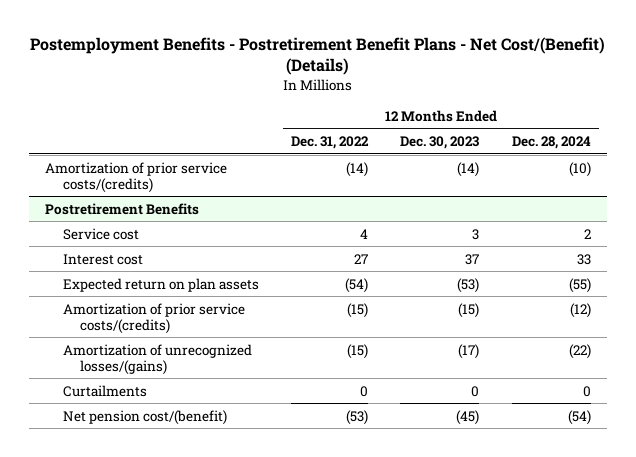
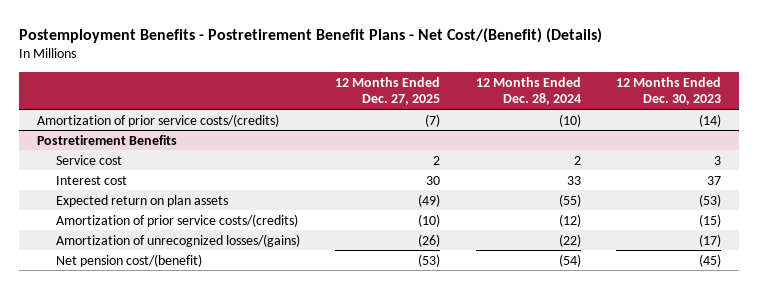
- | 12 Months Ended Dec. 31, 2022 | 12 Months Ended Dec. 30, 2023 | 12 Months Ended Dec. 28, 2024
+ | 12 Months Ended Dec. 27, 2025 | 12 Months Ended Dec. 28, 2024 | 12 Months Ended Dec. 30, 2023
@ Postretirement Benefits
- Curtailments | 0 | 0 | 0

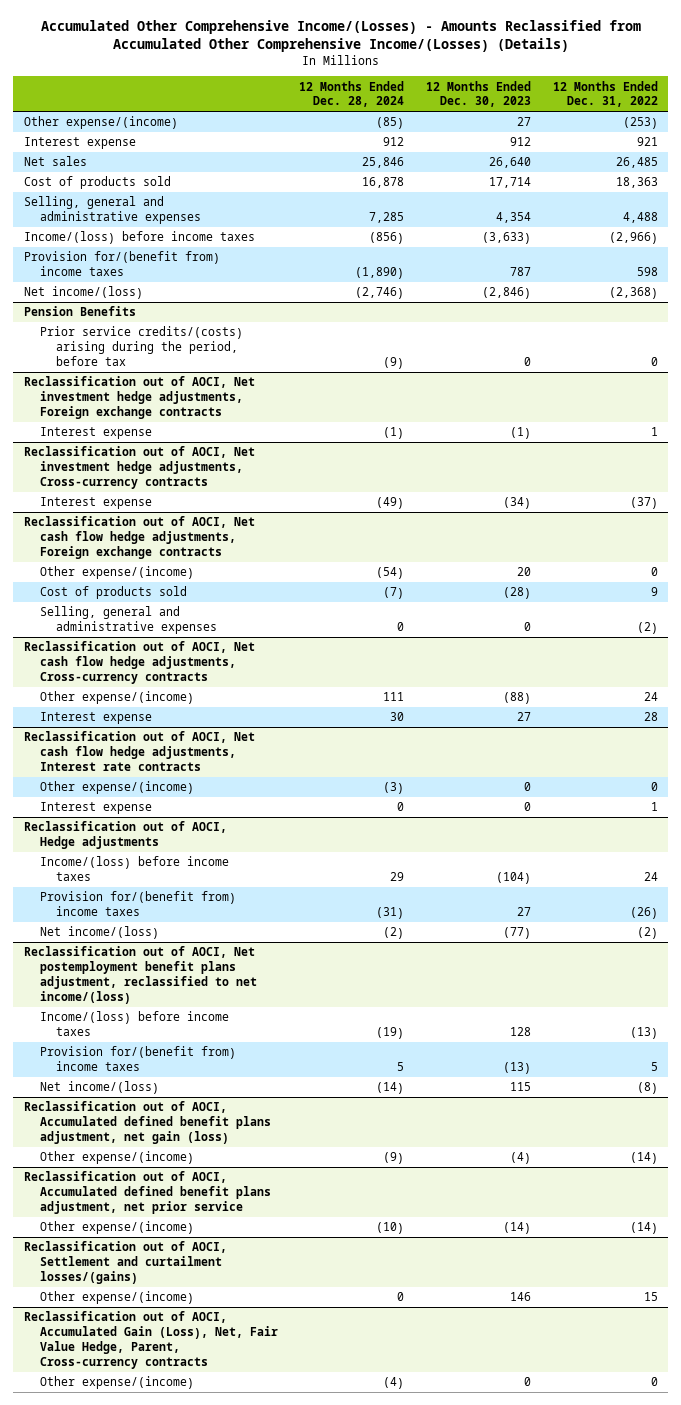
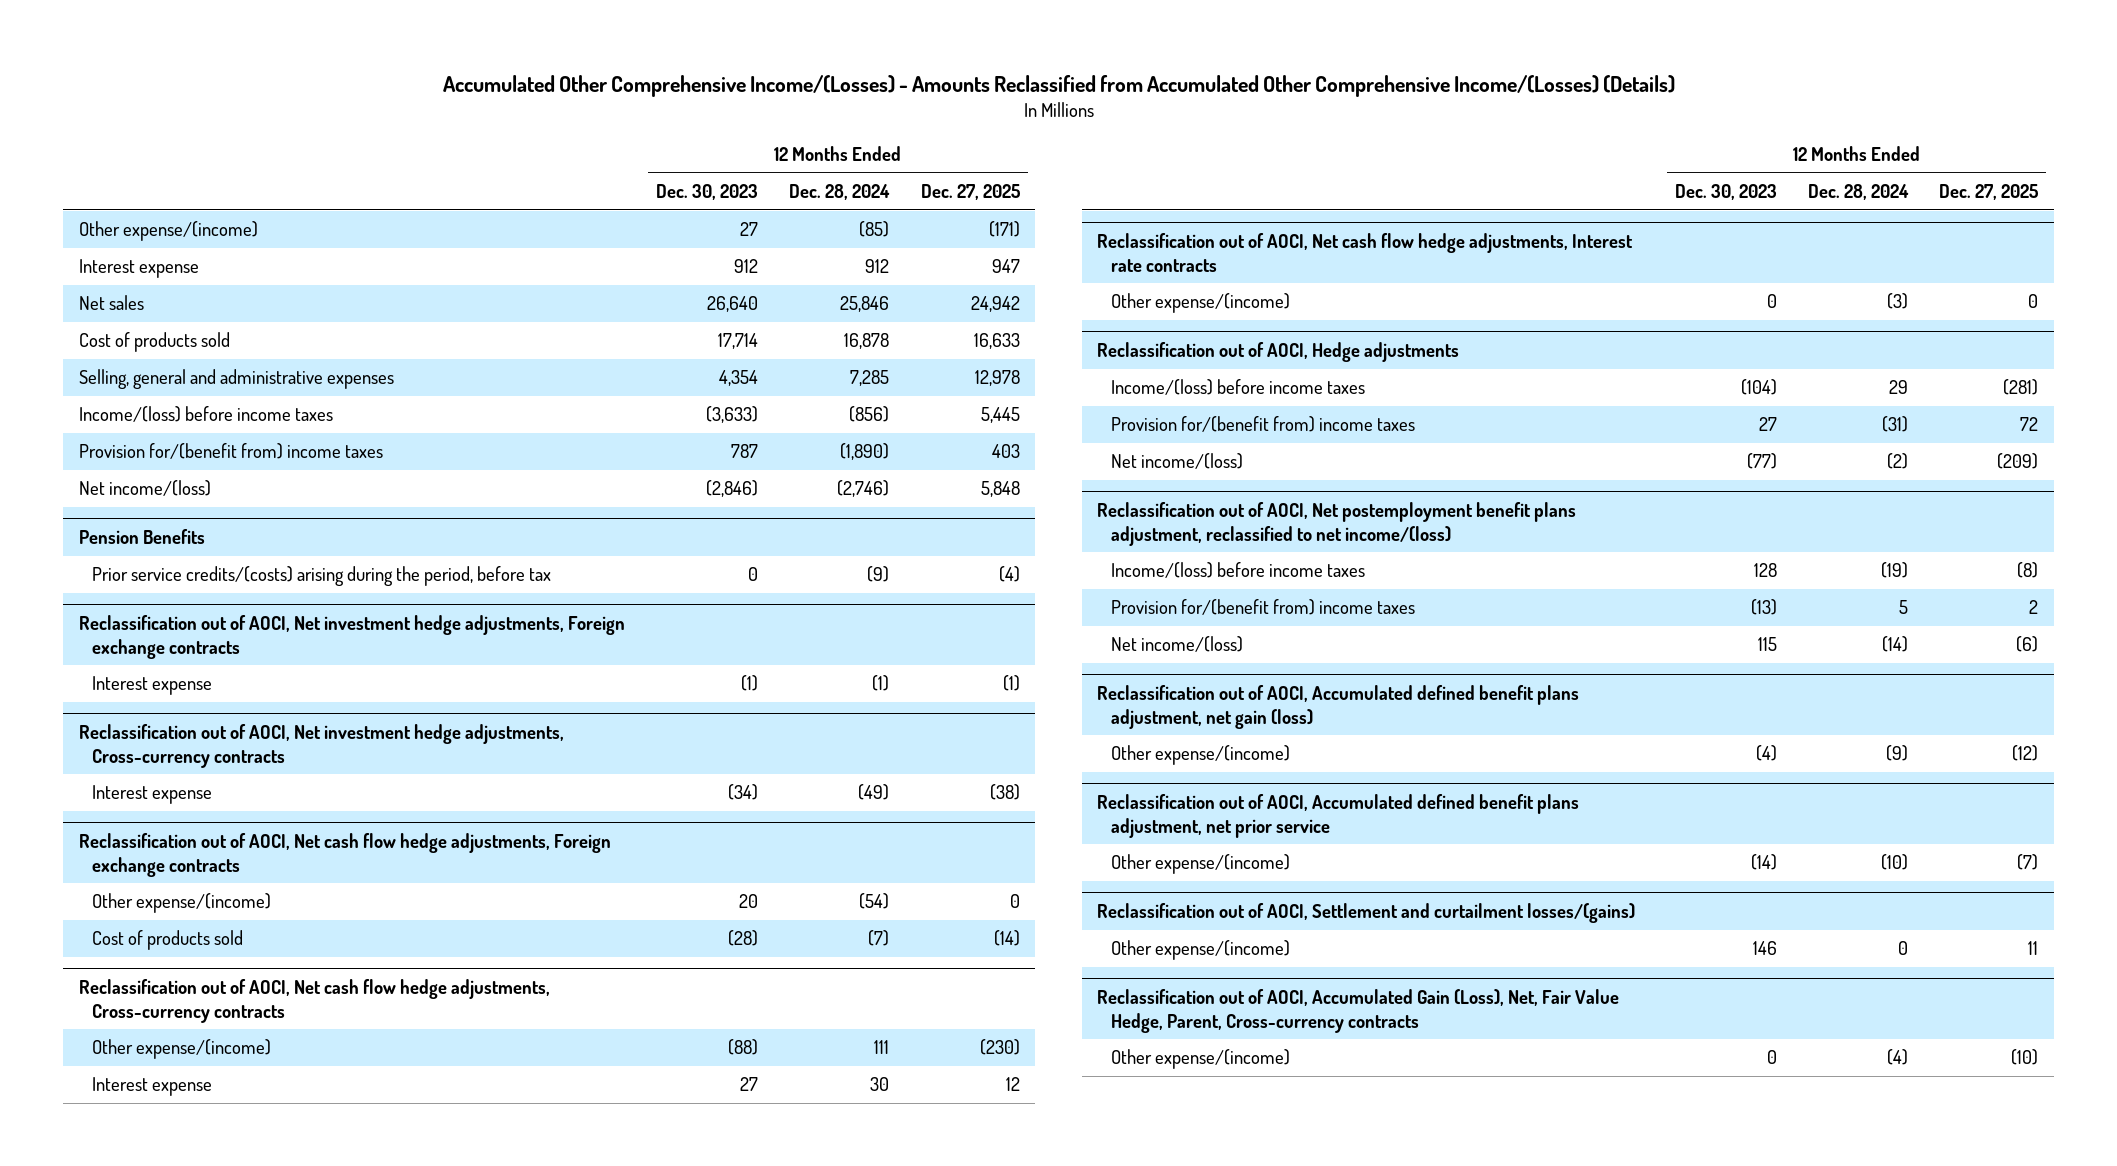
- | 12 Months Ended Dec. 28, 2024 | 12 Months Ended Dec. 30, 2023 | 12 Months Ended Dec. 31, 2022
+ | 12 Months Ended Dec. 30, 2023 | 12 Months Ended Dec. 28, 2024 | 12 Months Ended Dec. 27, 2025
@ Reclassification out of AOCI, Net cash flow hedge adjustments, Foreign exchange contracts
- Selling, general and administrative expenses | 0 | 0 | (2)
@ Reclassification out of AOCI, Net cash flow hedge adjustments, Interest rate contracts
- Interest expense | 0 | 0 | 1

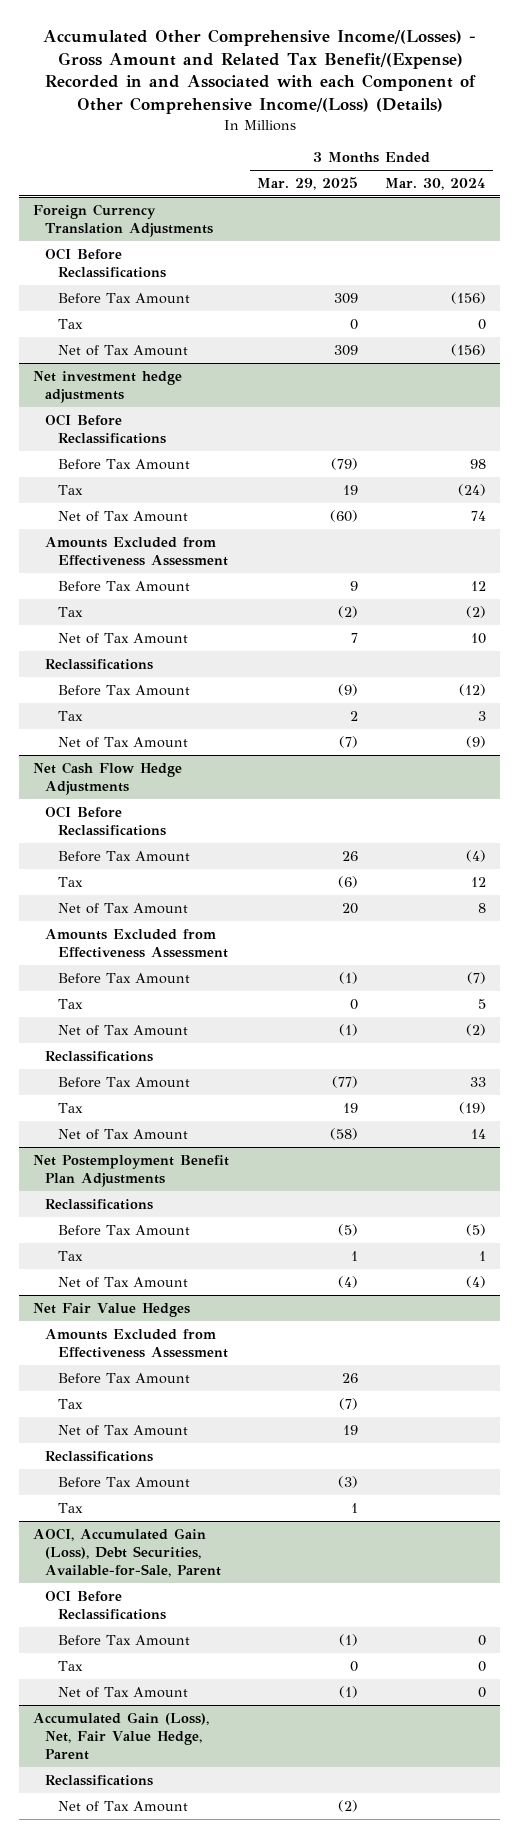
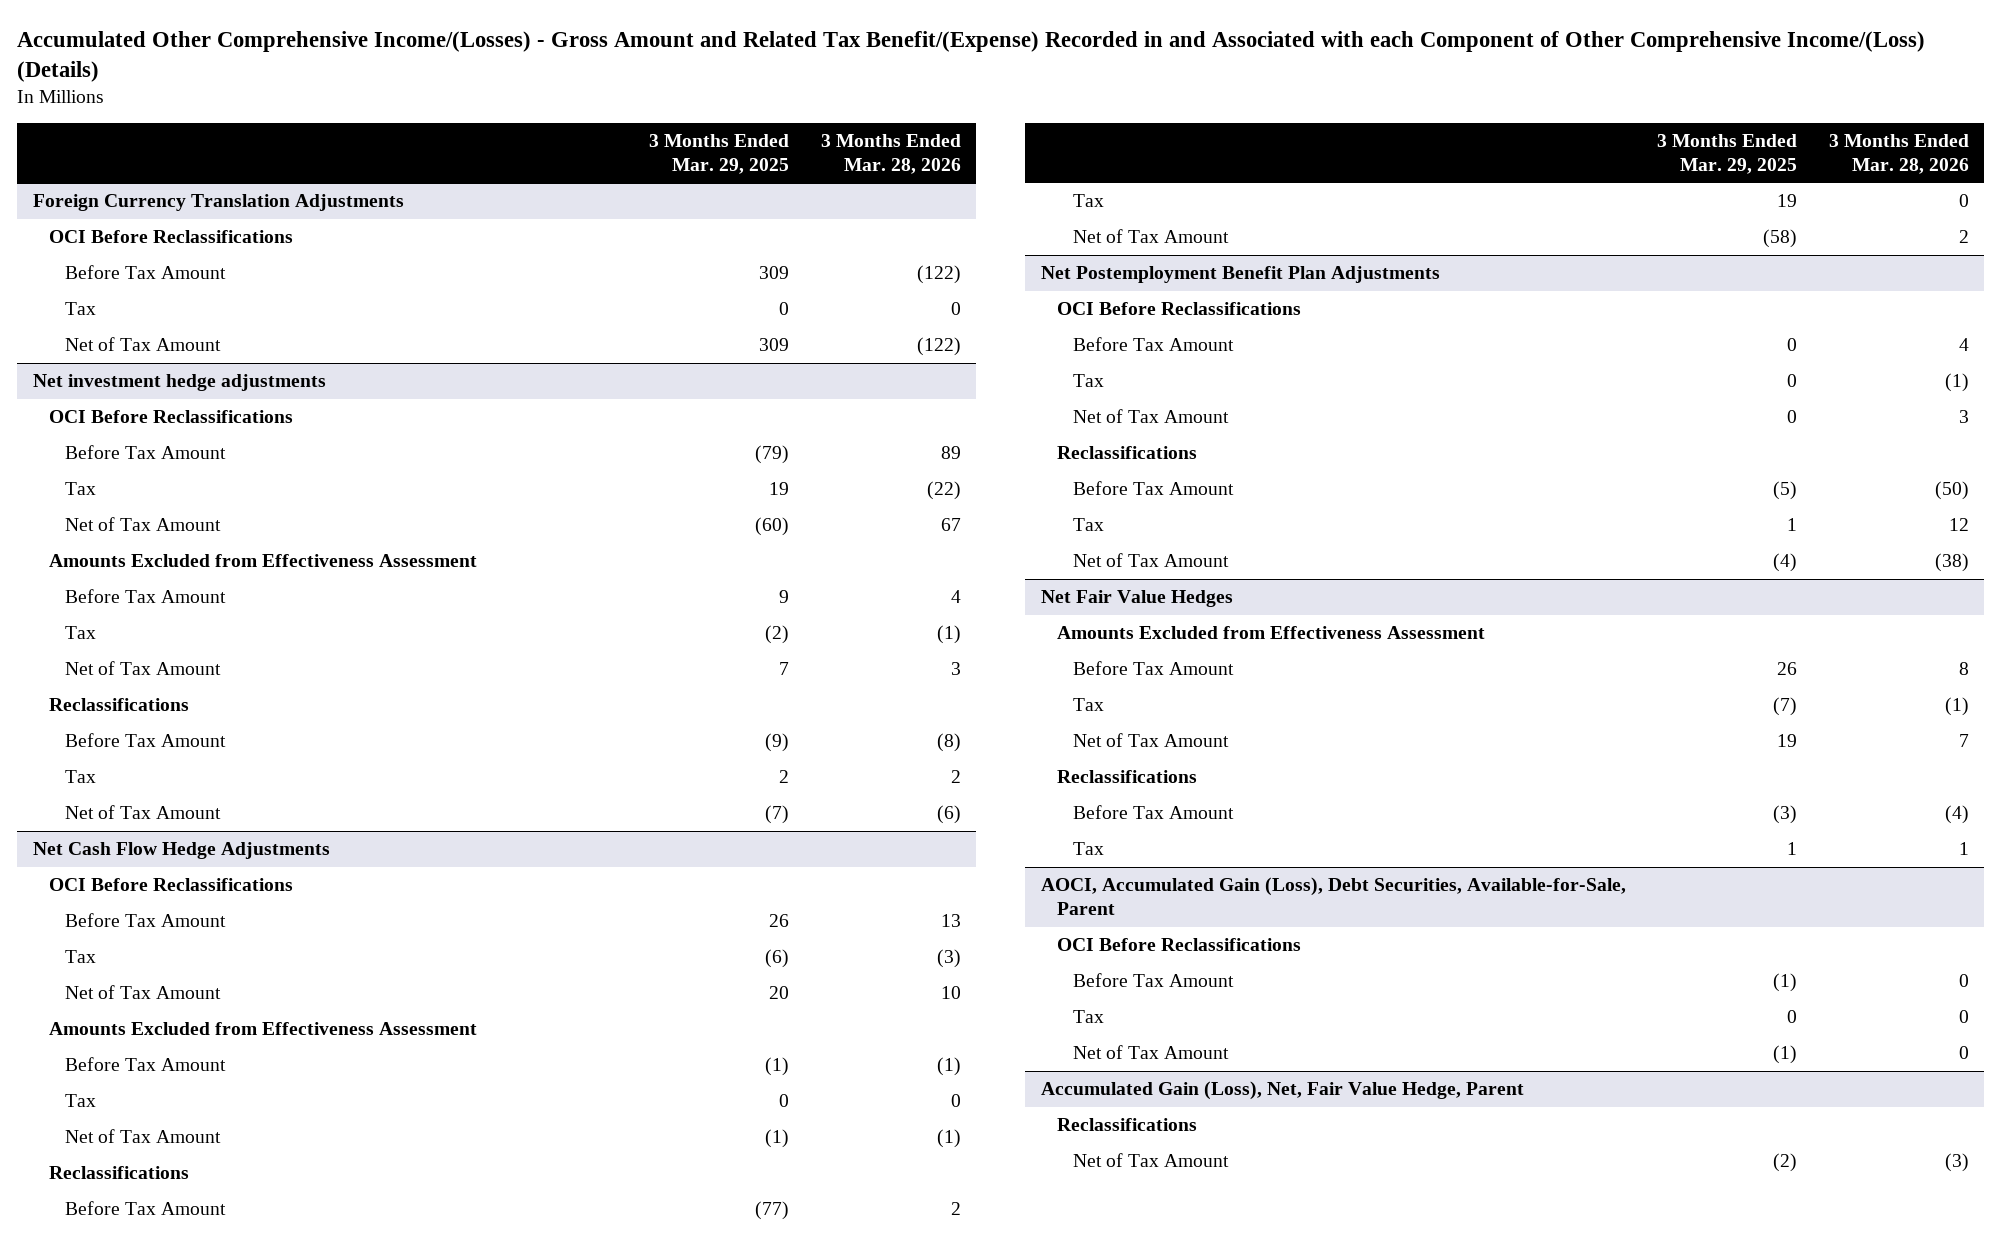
- | 3 Months Ended Mar. 29, 2025 | 3 Months Ended Mar. 30, 2024
+ | 3 Months Ended Mar. 29, 2025 | 3 Months Ended Mar. 28, 2026
@ Net Postemployment Benefit Plan Adjustments
+ OCI Before Reclassifications
+ Before Tax Amount | 0 | 4
+ Tax | 0 | (1)
+ Net of Tax Amount | 0 | 3

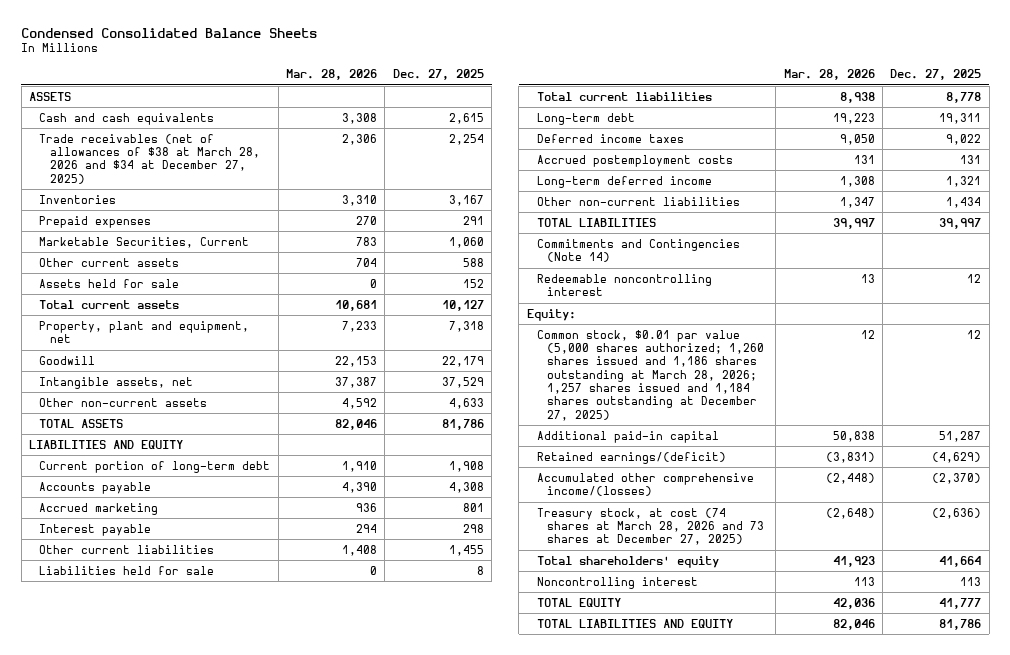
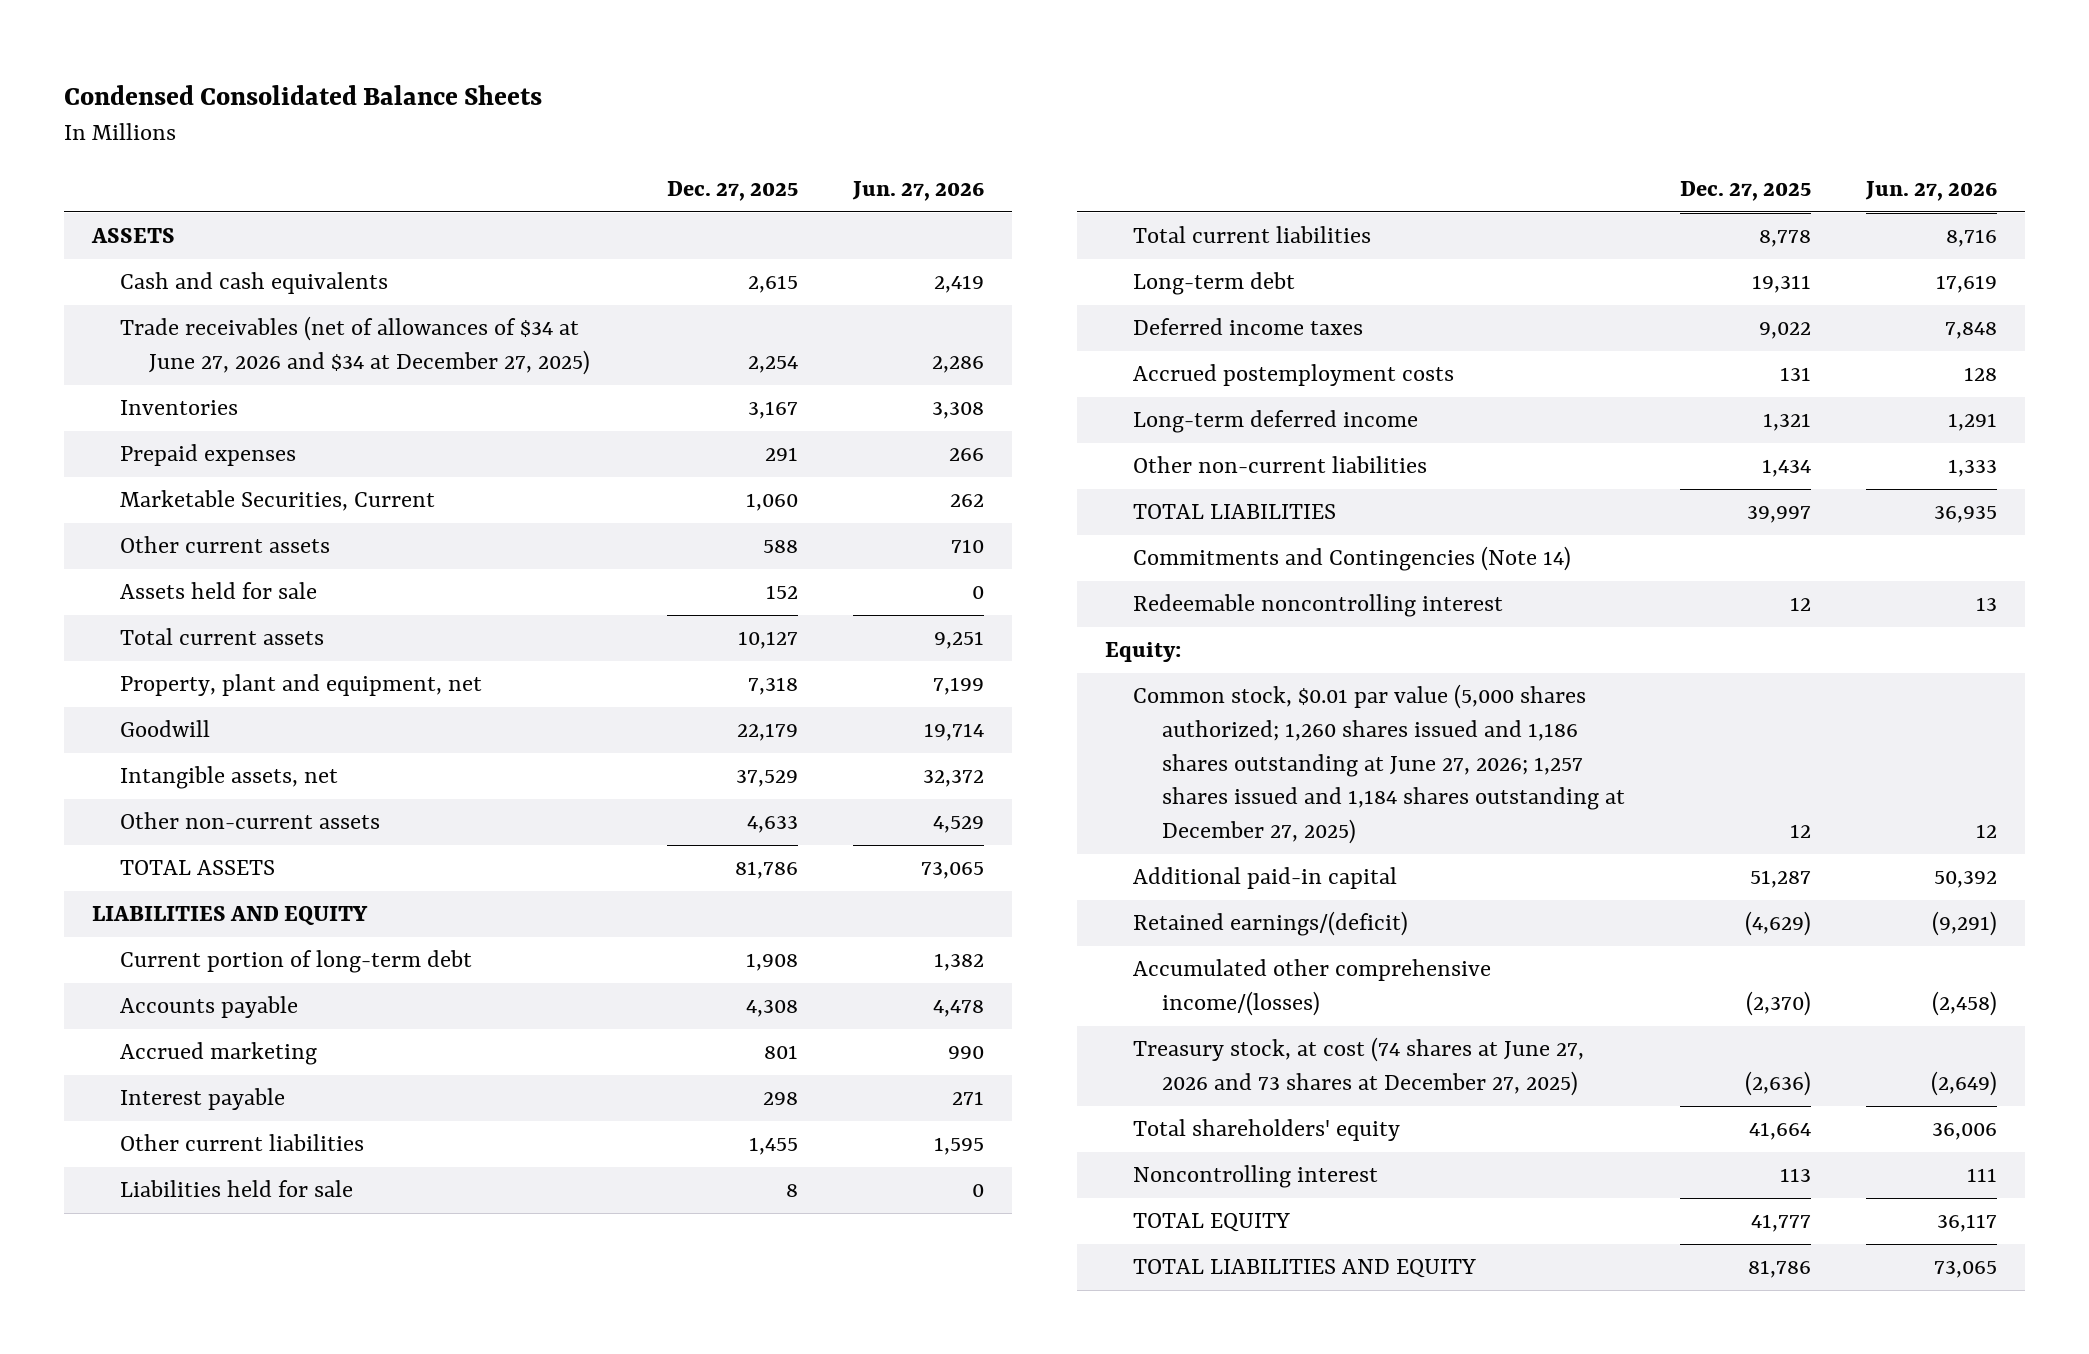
- | Mar. 28, 2026 | Dec. 27, 2025
+ | Dec. 27, 2025 | Jun. 27, 2026
- Trade receivables (net of allowances of $38 at March 28, 2026 and $34 at December 27, 2025) | 2,306 | 2,254
+ Trade receivables (net of allowances of $34 at June 27, 2026 and $34 at December 27, 2025) | 2,254 | 2,286
- Common stock, $0.01 par value (5,000 shares authorized; 1,260 shares issued and 1,186 shares outstanding at March 28, 2026; 1,257 shares issued and 1,184 shares outstanding at December 27, 2025) | 12 | 12
+ Common stock, $0.01 par value (5,000 shares authorized; 1,260 shares issued and 1,186 shares outstanding at June 27, 2026; 1,257 shares issued and 1,184 shares outstanding at December 27, 2025) | 12 | 12
- Treasury stock, at cost (74 shares at March 28, 2026 and 73 shares at December 27, 2025) | (2,648) | (2,636)
+ Treasury stock, at cost (74 shares at June 27, 2026 and 73 shares at December 27, 2025) | (2,636) | (2,649)

